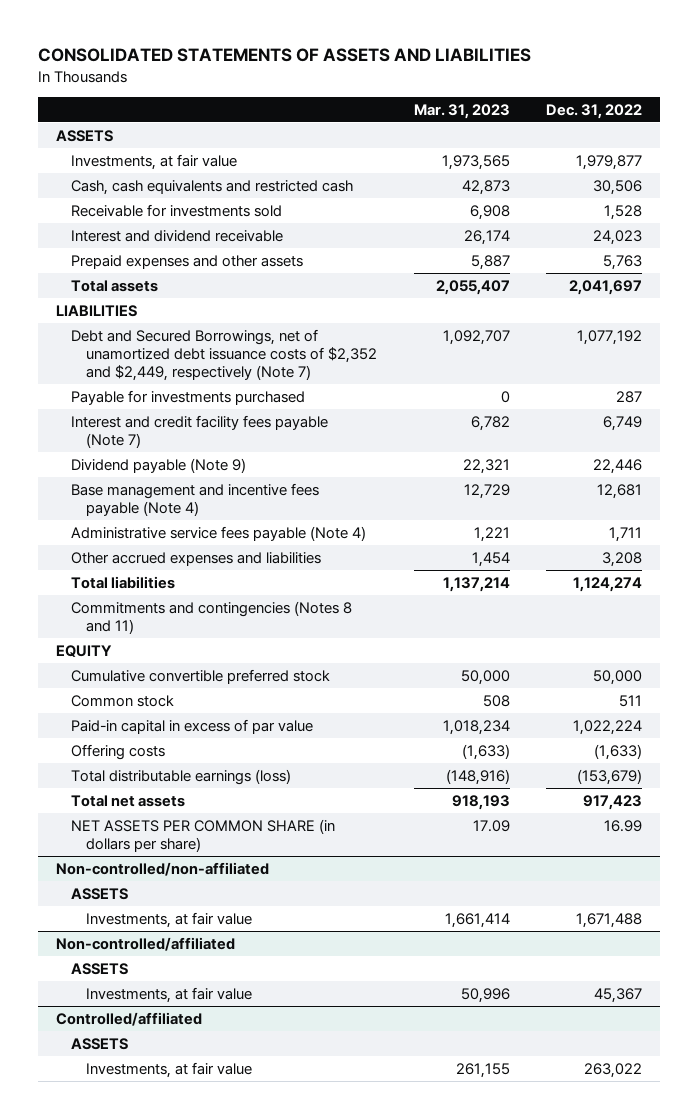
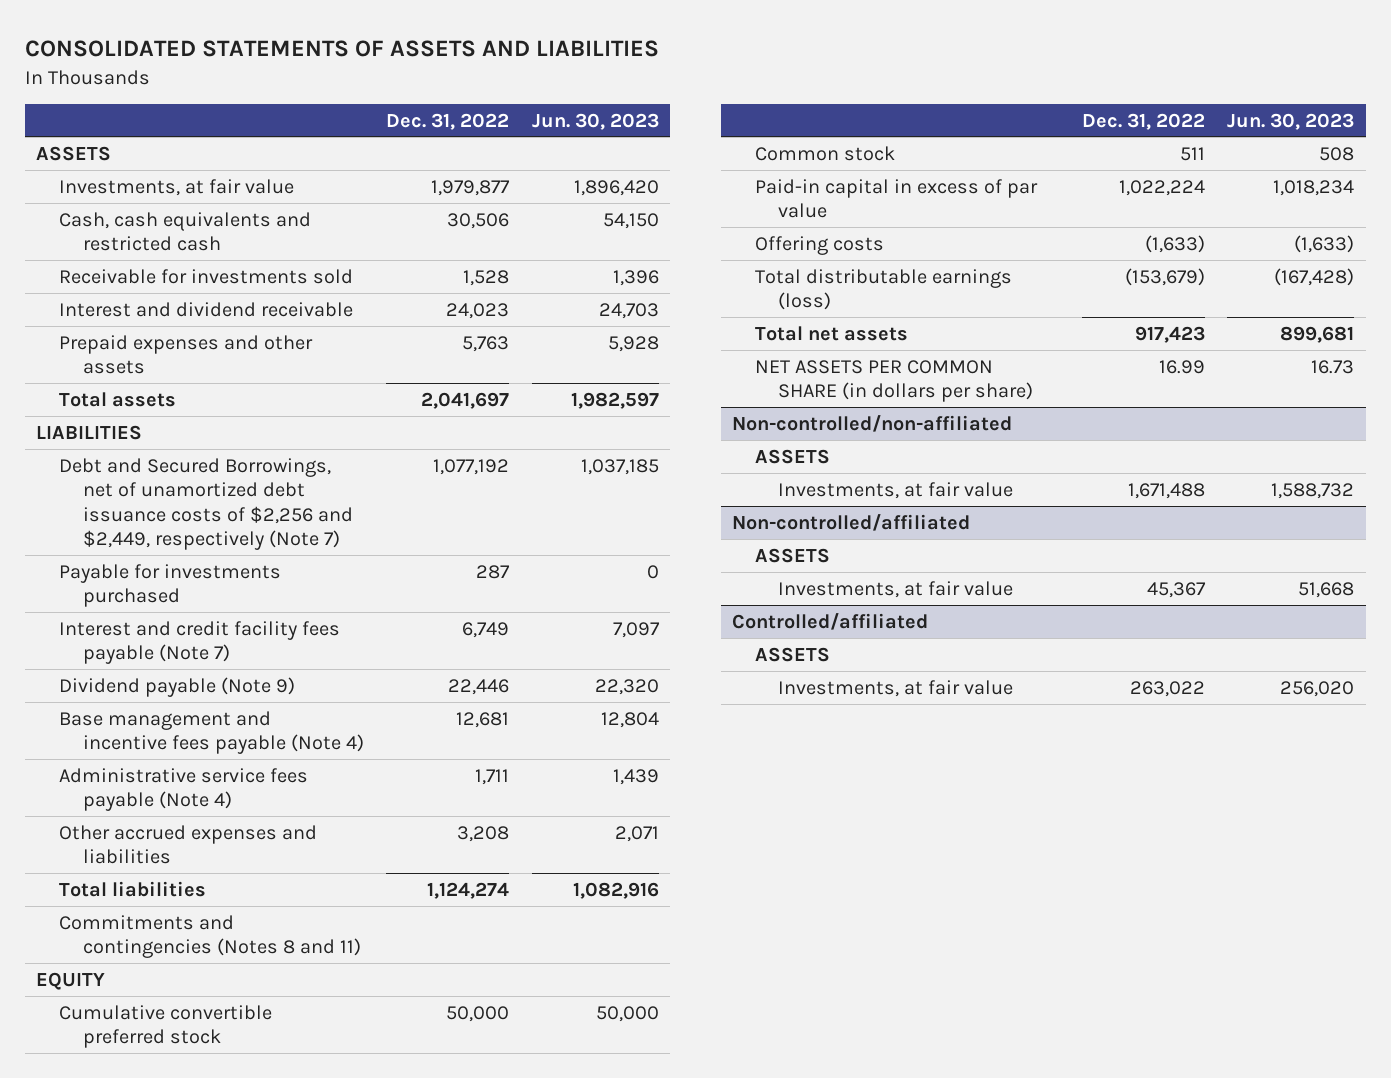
- | Mar. 31, 2023 | Dec. 31, 2022
+ | Dec. 31, 2022 | Jun. 30, 2023
- Debt and Secured Borrowings, net of unamortized debt issuance costs of $2,352 and $2,449, respectively (Note 7) | 1,092,707 | 1,077,192
+ Debt and Secured Borrowings, net of unamortized debt issuance costs of $2,256 and $2,449, respectively (Note 7) | 1,077,192 | 1,037,185

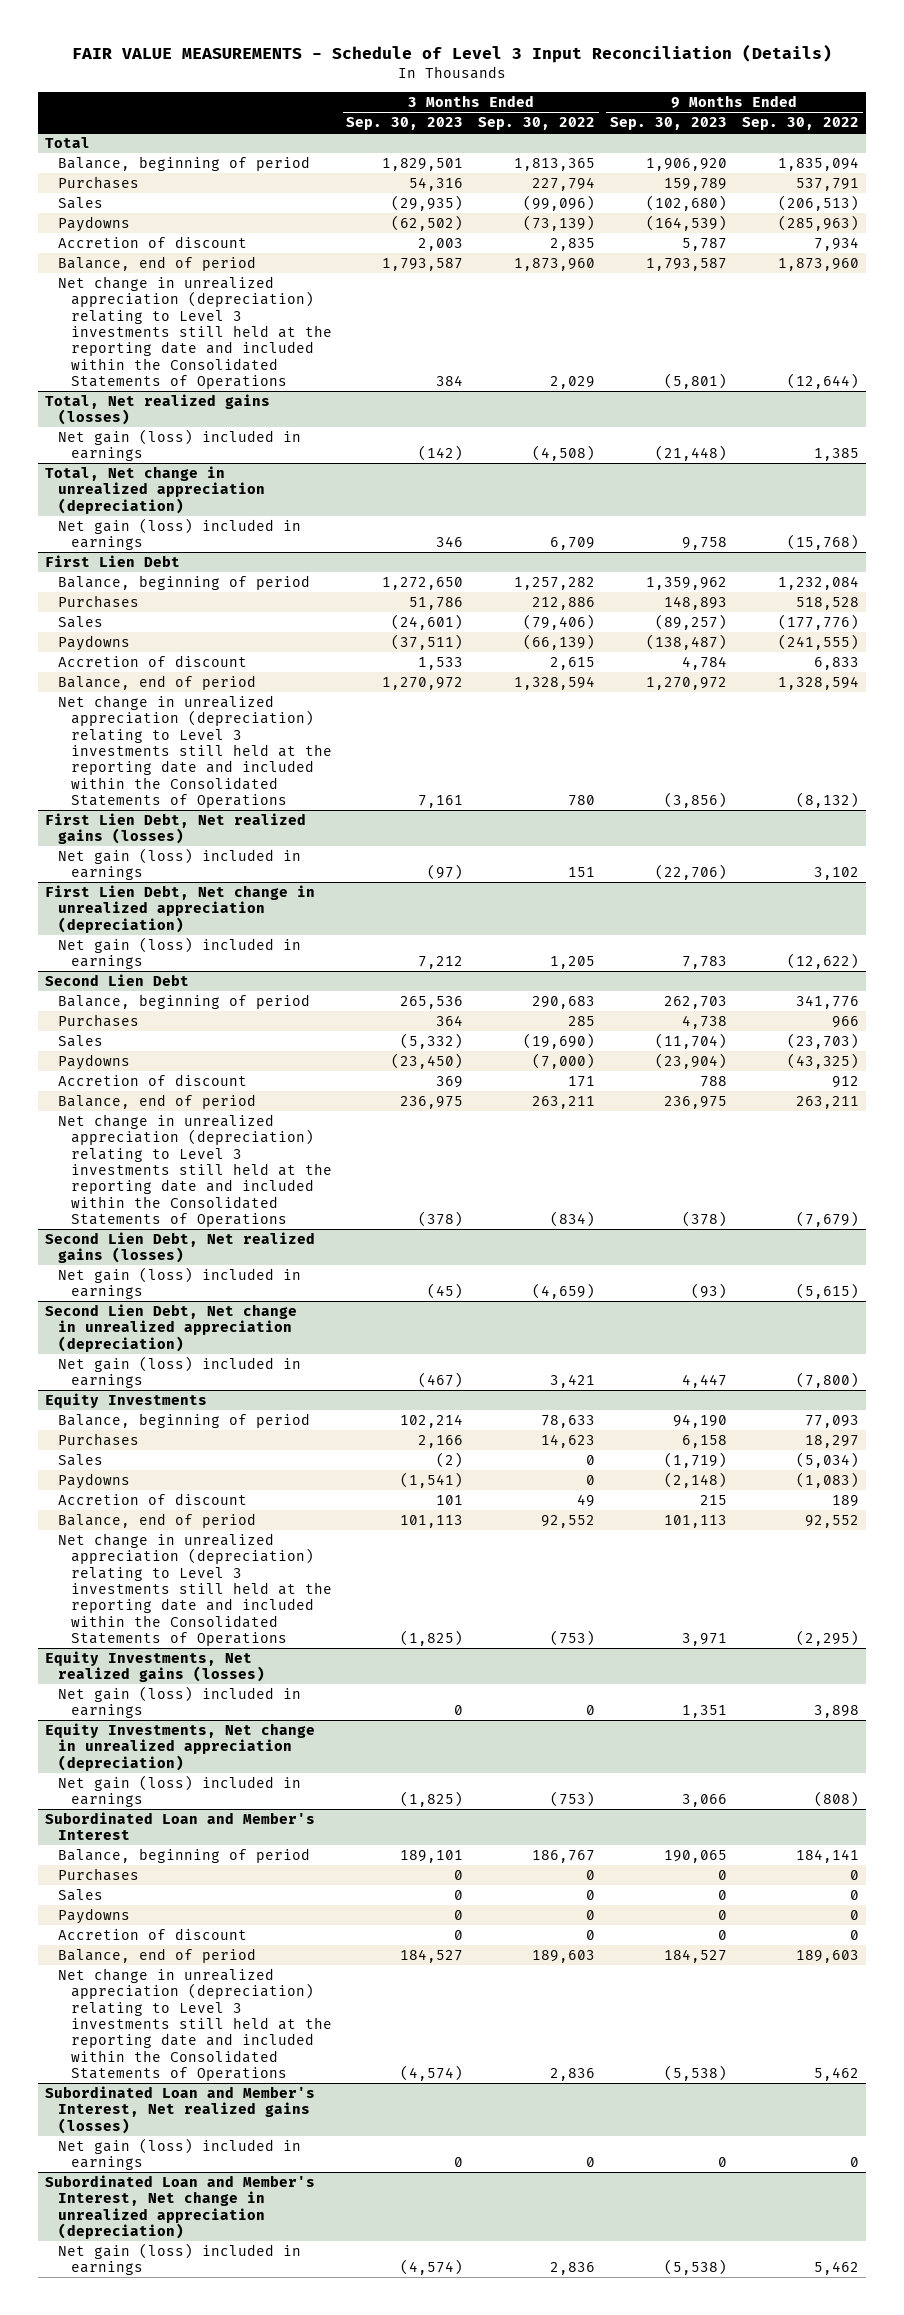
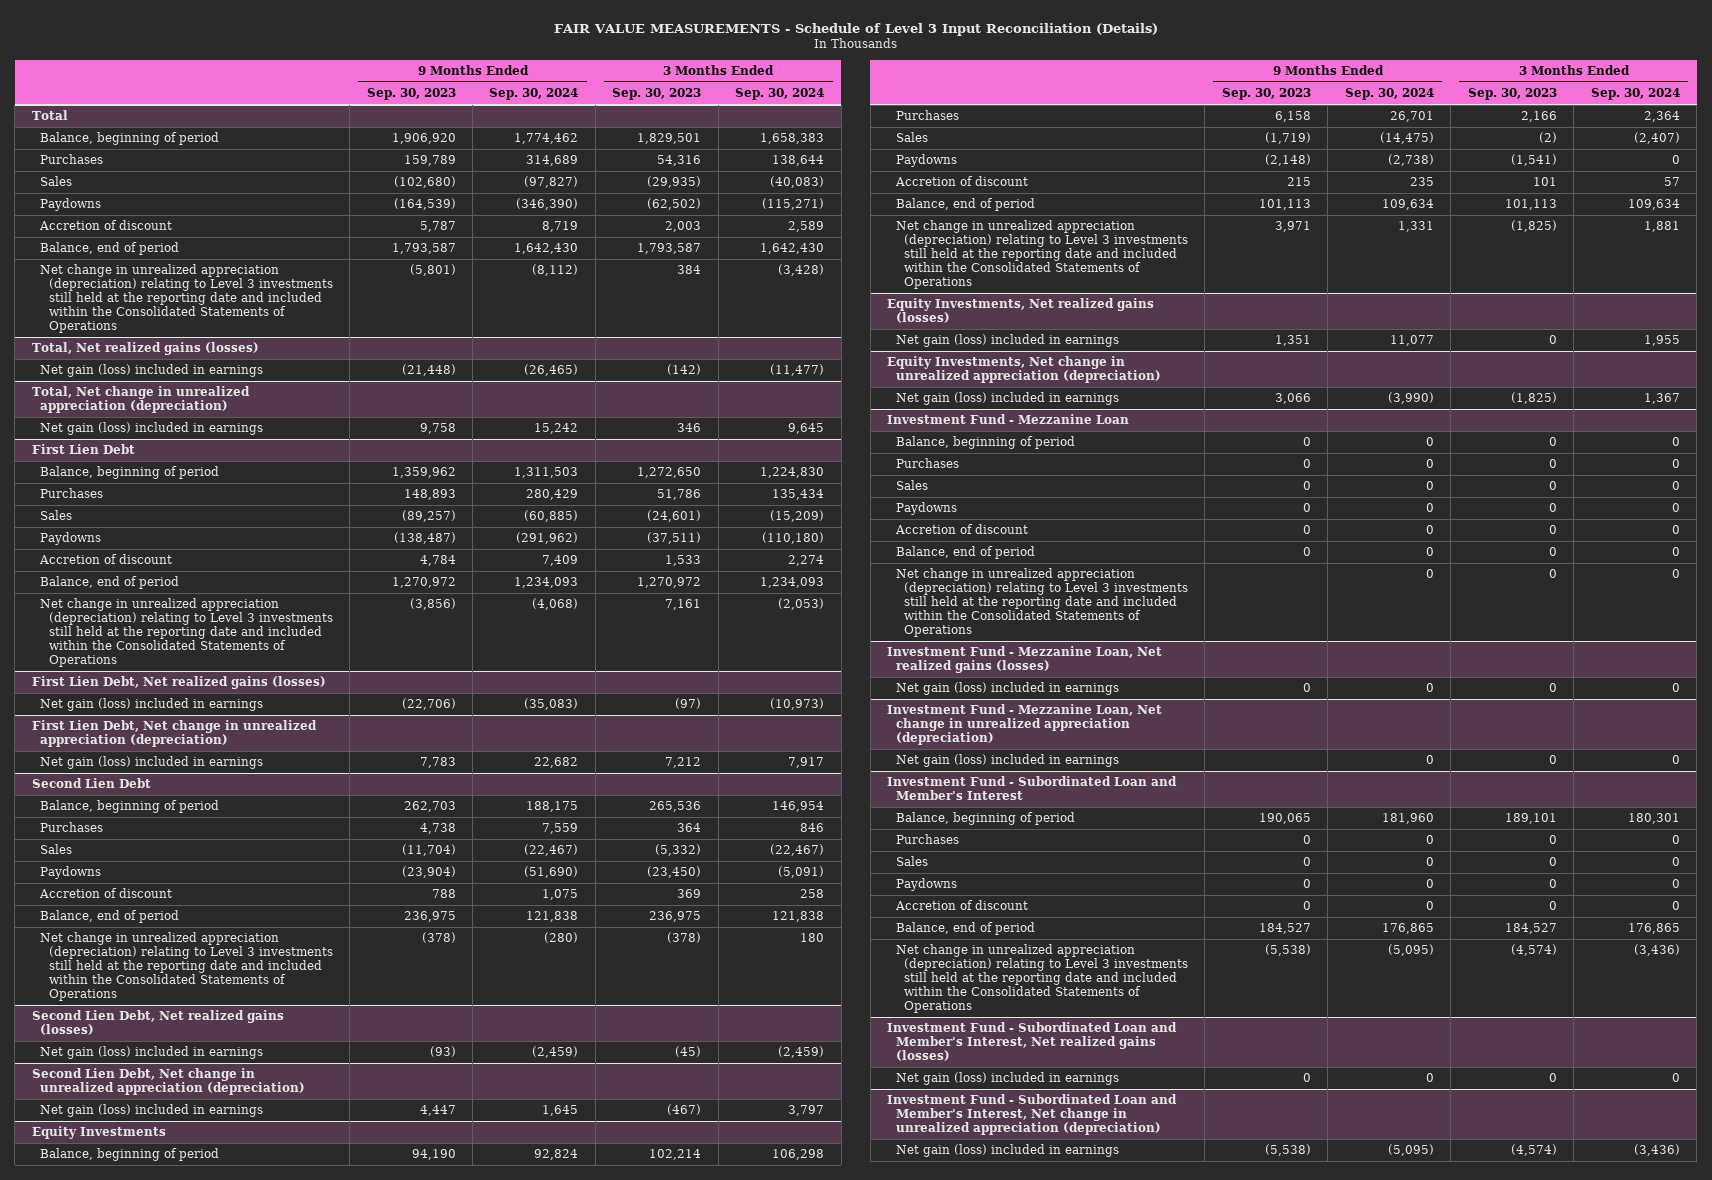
- | 3 Months Ended Sep. 30, 2023 | 3 Months Ended Sep. 30, 2022 | 9 Months Ended Sep. 30, 2023 | 9 Months Ended Sep. 30, 2022
+ | 9 Months Ended Sep. 30, 2023 | 9 Months Ended Sep. 30, 2024 | 3 Months Ended Sep. 30, 2023 | 3 Months Ended Sep. 30, 2024
- Subordinated Loan and Member's Interest
+ Investment Fund - Mezzanine Loan
+ Balance, beginning of period | 0 | 0 | 0 | 0
+ Purchases | 0 | 0 | 0 | 0
+ Sales | 0 | 0 | 0 | 0
+ Paydowns | 0 | 0 | 0 | 0
+ Accretion of discount | 0 | 0 | 0 | 0
+ Balance, end of period | 0 | 0 | 0 | 0
+ Net change in unrealized appreciation (depreciation) relating to Level 3 investments still held at the reporting date and included within the Consolidated Statements of Operations | | 0 | 0 | 0
+ Investment Fund - Mezzanine Loan, Net realized gains (losses)
+ Net gain (loss) included in earnings | 0 | 0 | 0 | 0
+ Investment Fund - Mezzanine Loan, Net change in unrealized appreciation (depreciation)
+ Net gain (loss) included in earnings | | 0 | 0 | 0
+ Investment Fund - Subordinated Loan and Member's Interest
- Subordinated Loan and Member's Interest, Net realized gains (losses)
+ Investment Fund - Subordinated Loan and Member's Interest, Net realized gains (losses)
- Subordinated Loan and Member's Interest, Net change in unrealized appreciation (depreciation)
+ Investment Fund - Subordinated Loan and Member's Interest, Net change in unrealized appreciation (depreciation)

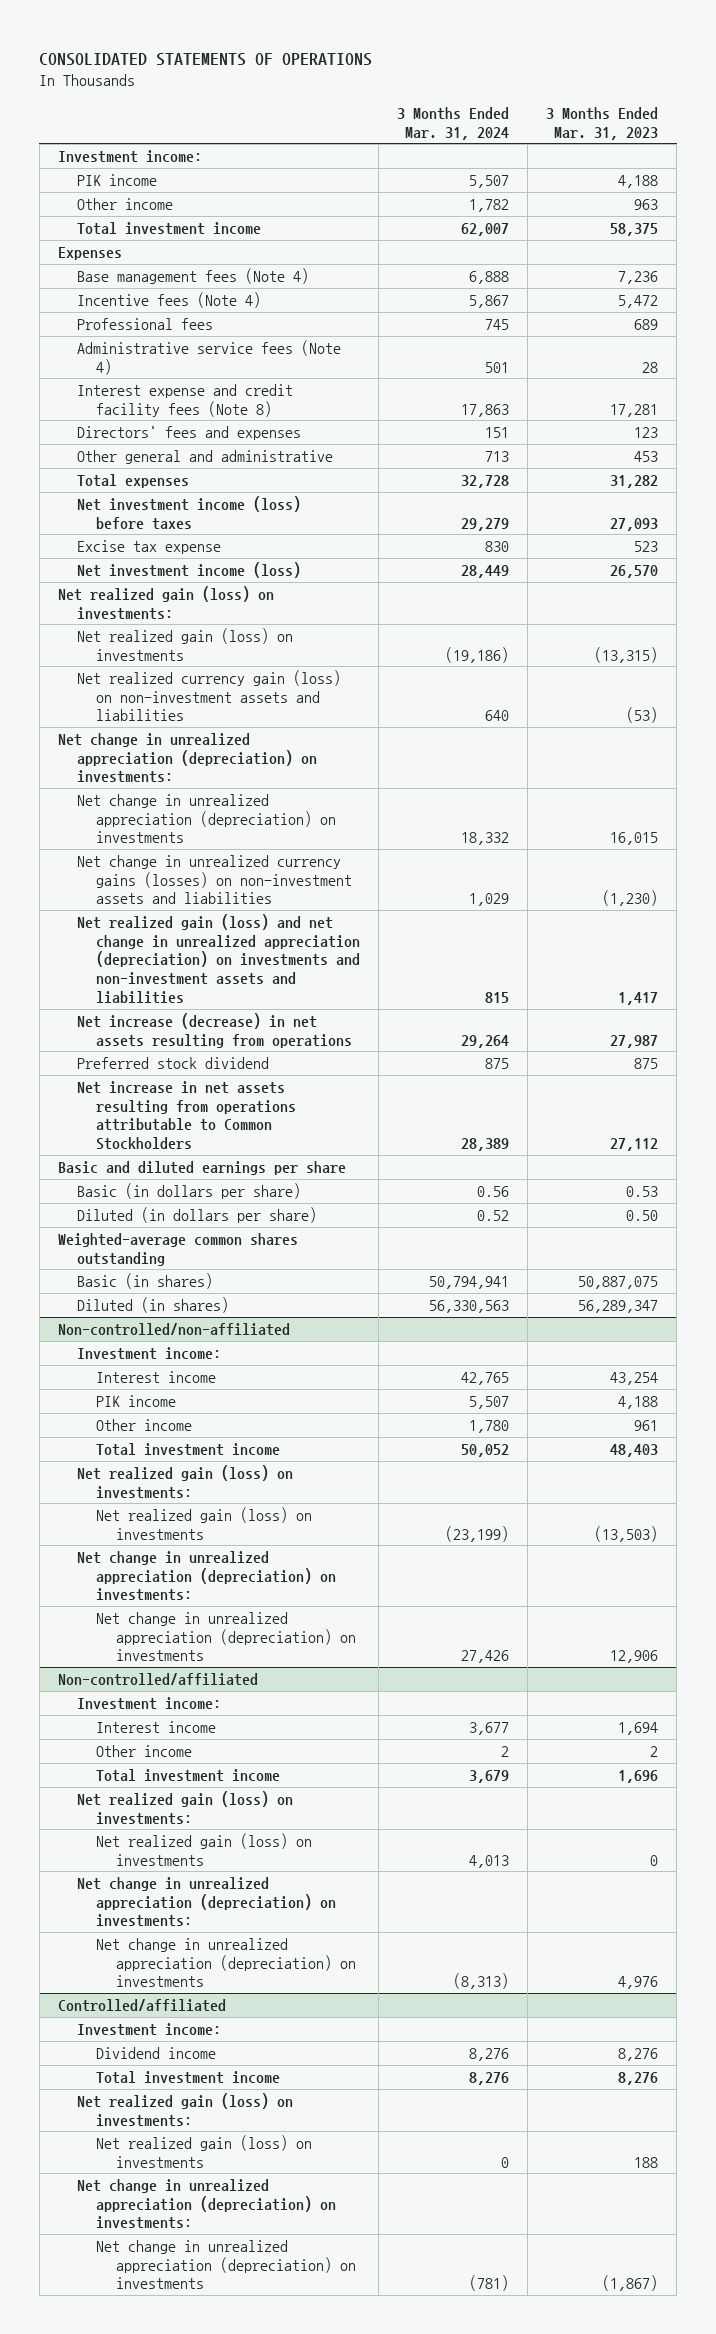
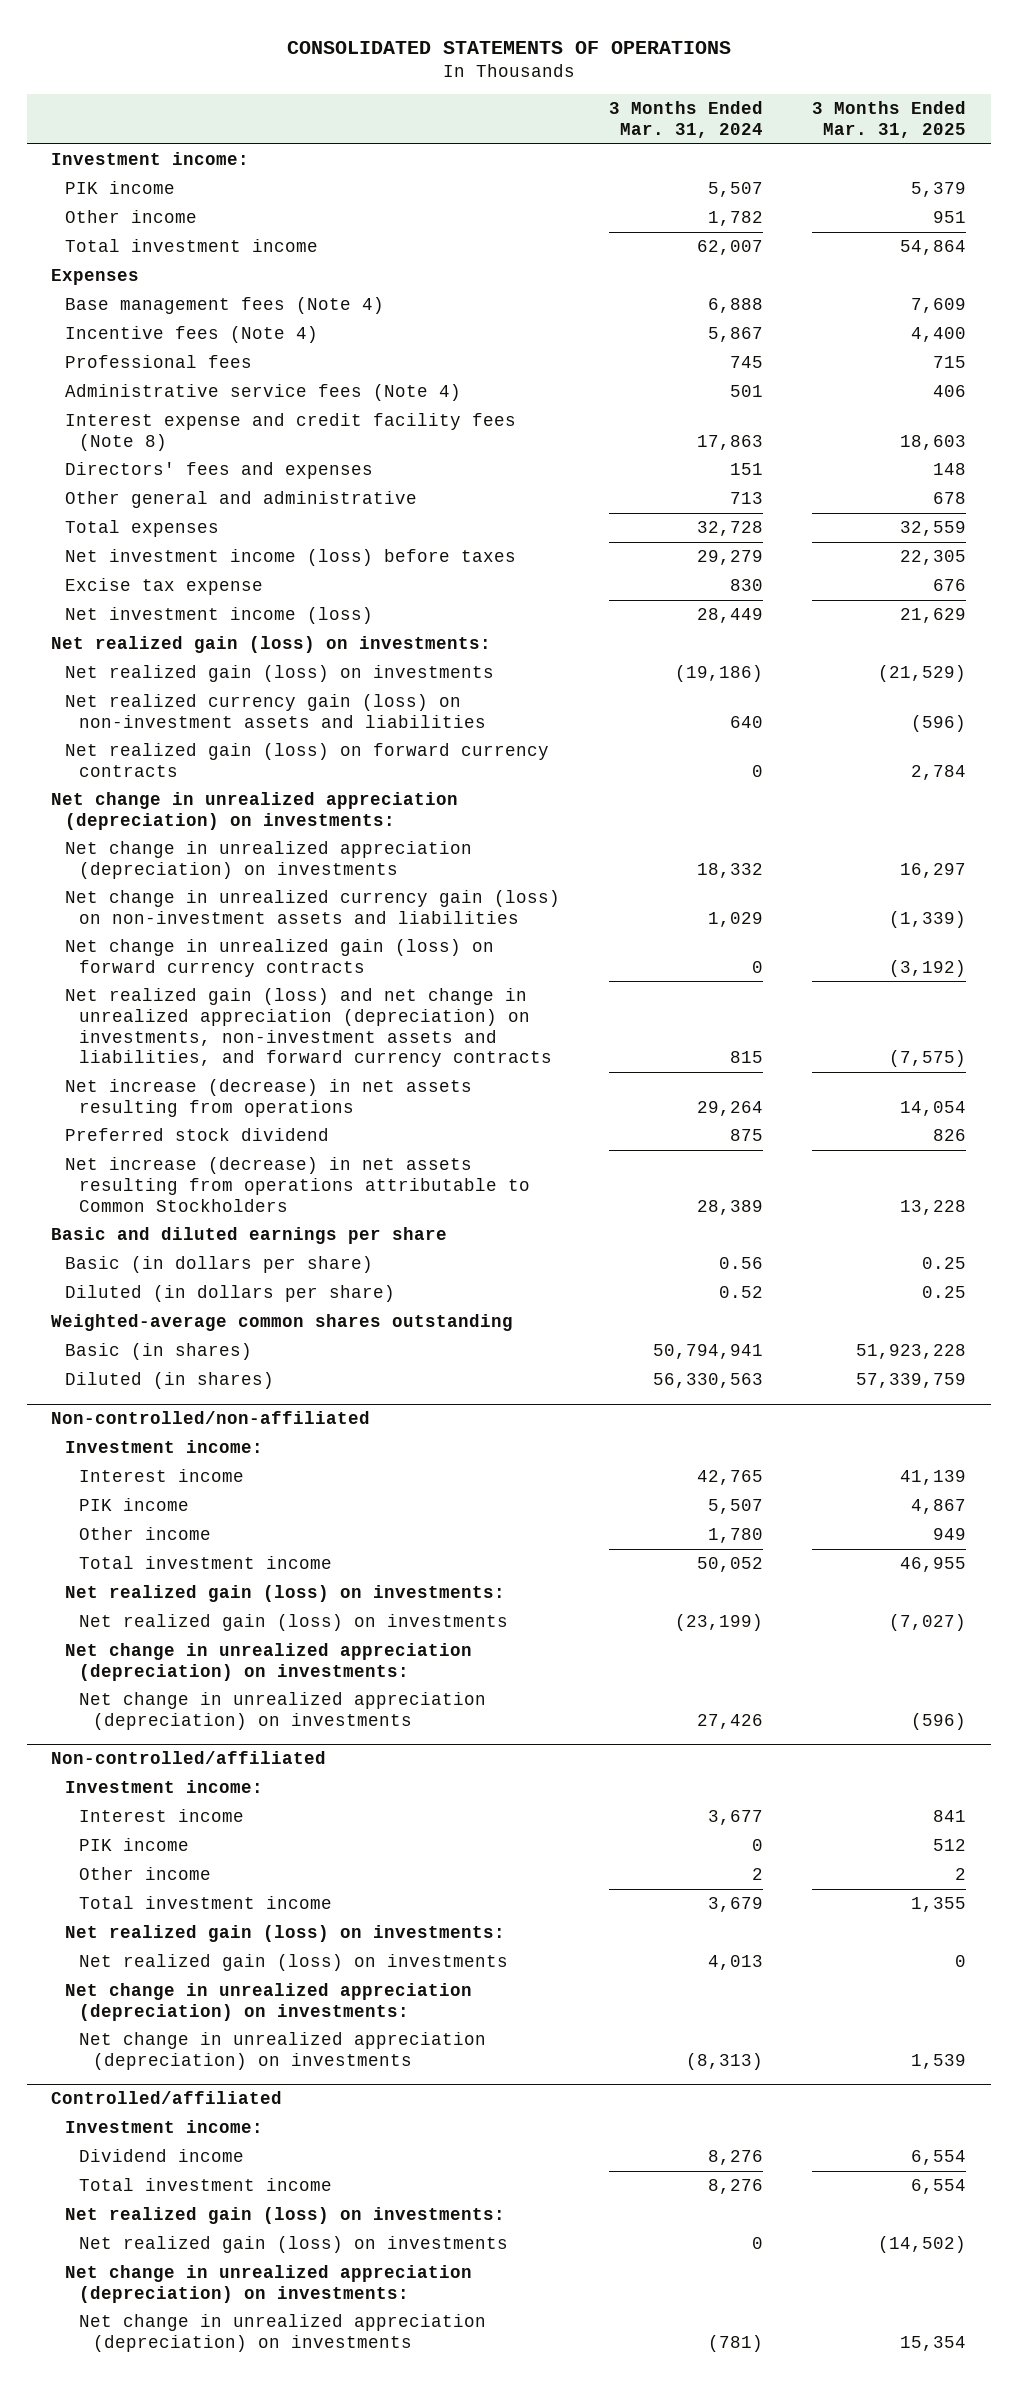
- | 3 Months Ended Mar. 31, 2024 | 3 Months Ended Mar. 31, 2023
+ | 3 Months Ended Mar. 31, 2024 | 3 Months Ended Mar. 31, 2025
+ Net realized gain (loss) on forward currency contracts | 0 | 2,784
- Net change in unrealized currency gains (losses) on non-investment assets and liabilities | 1,029 | (1,230)
- Net realized gain (loss) and net change in unrealized appreciation (depreciation) on investments and non-investment assets and liabilities | 815 | 1,417
+ Net change in unrealized currency gain (loss) on non-investment assets and liabilities | 1,029 | (1,339)
+ Net change in unrealized gain (loss) on forward currency contracts | 0 | (3,192)
+ Net realized gain (loss) and net change in unrealized appreciation (depreciation) on investments, non-investment assets and liabilities, and forward currency contracts | 815 | (7,575)
- Net increase in net assets resulting from operations attributable to Common Stockholders | 28,389 | 27,112
+ Net increase (decrease) in net assets resulting from operations attributable to Common Stockholders | 28,389 | 13,228
@ Non-controlled/affiliated
+ PIK income | 0 | 512

